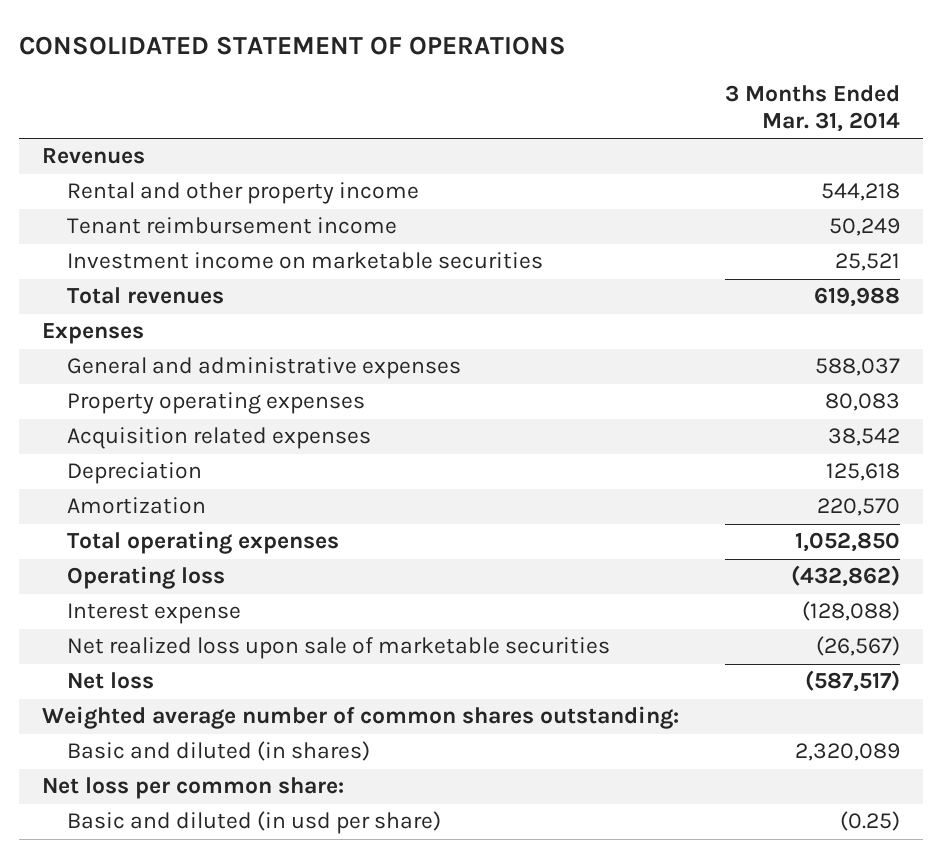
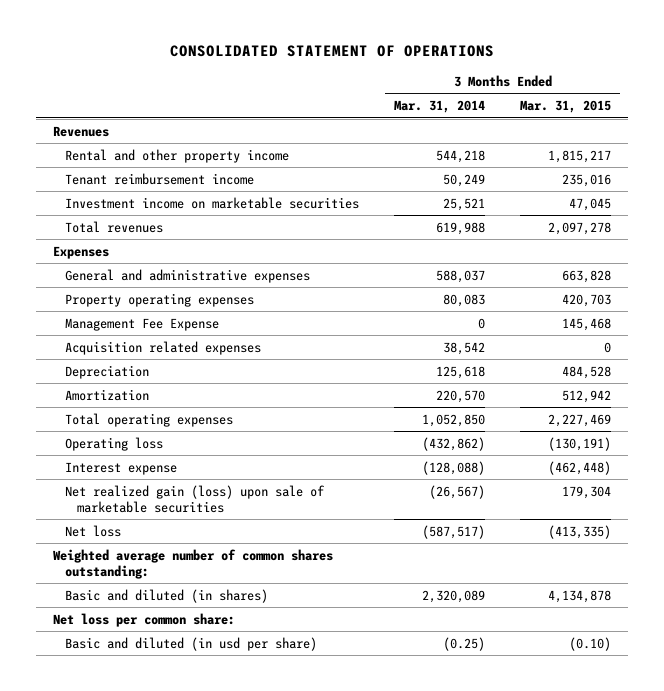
- | 3 Months Ended Mar. 31, 2014
+ | 3 Months Ended Mar. 31, 2014 | 3 Months Ended Mar. 31, 2015
+ Management Fee Expense | 0 | 145,468
- Net realized loss upon sale of marketable securities | (26,567)
+ Net realized gain (loss) upon sale of marketable securities | (26,567) | 179,304

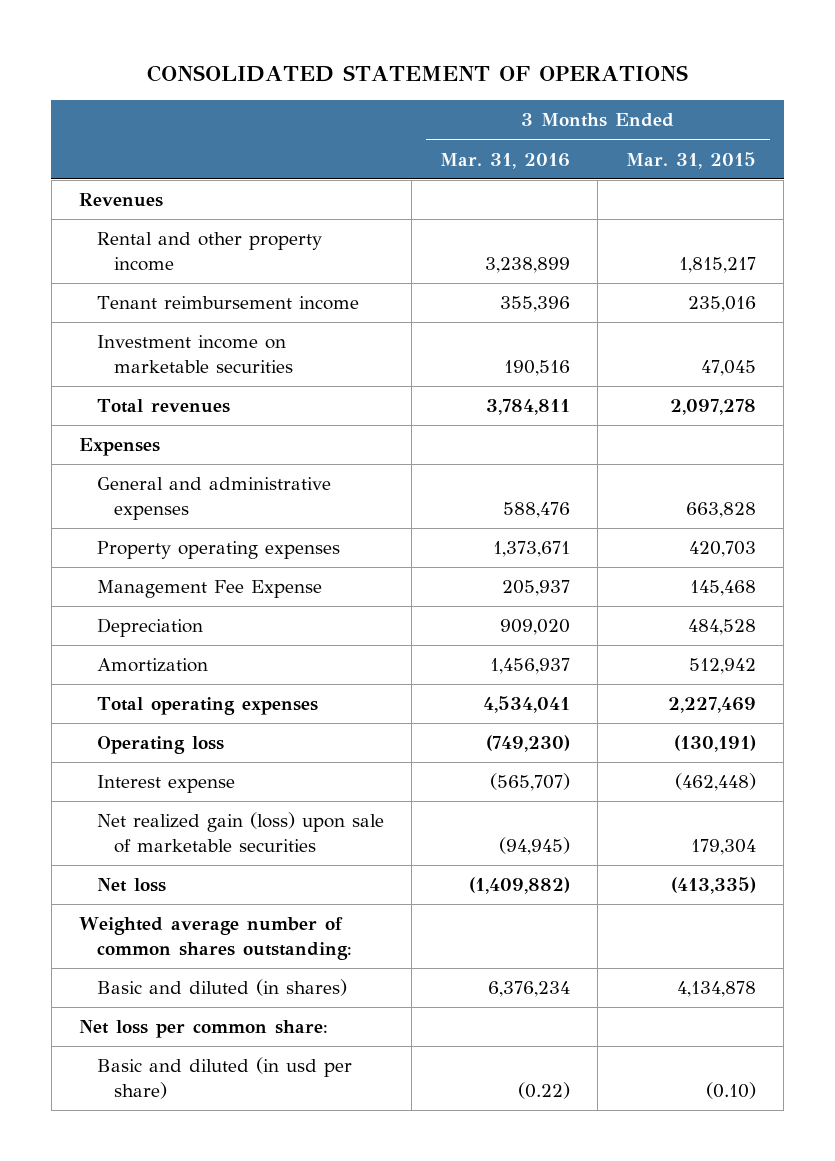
- | 3 Months Ended Mar. 31, 2014 | 3 Months Ended Mar. 31, 2015
+ | 3 Months Ended Mar. 31, 2016 | 3 Months Ended Mar. 31, 2015
- Acquisition related expenses | 38,542 | 0

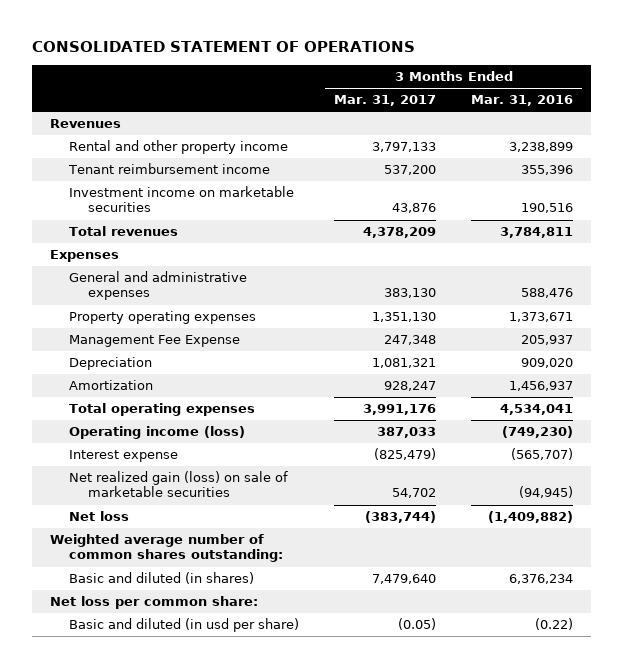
- | 3 Months Ended Mar. 31, 2016 | 3 Months Ended Mar. 31, 2015
+ | 3 Months Ended Mar. 31, 2017 | 3 Months Ended Mar. 31, 2016
- Operating loss | (749,230) | (130,191)
+ Operating income (loss) | 387,033 | (749,230)
- Net realized gain (loss) upon sale of marketable securities | (94,945) | 179,304
+ Net realized gain (loss) on sale of marketable securities | 54,702 | (94,945)

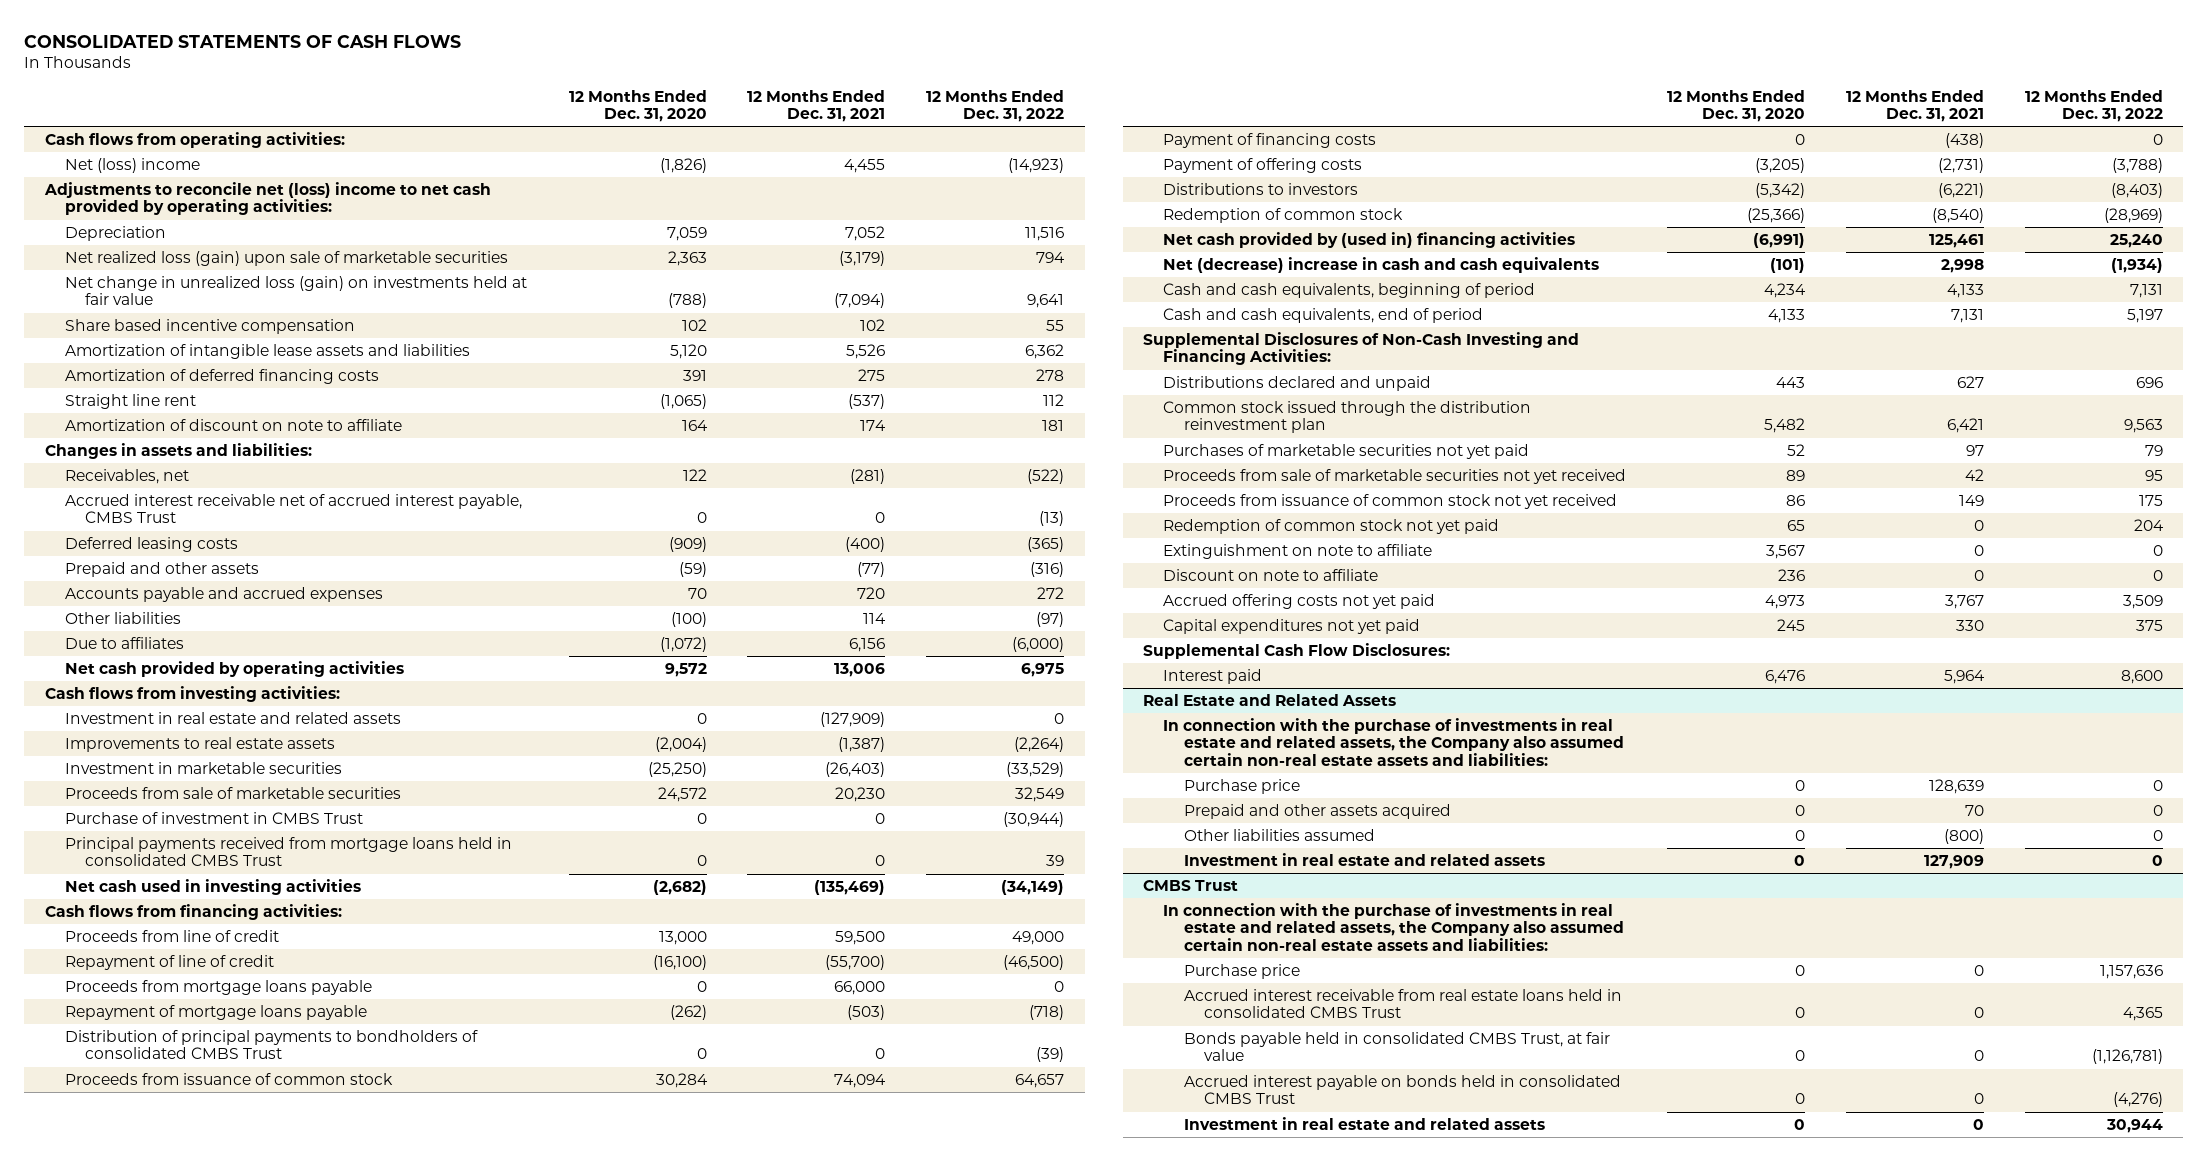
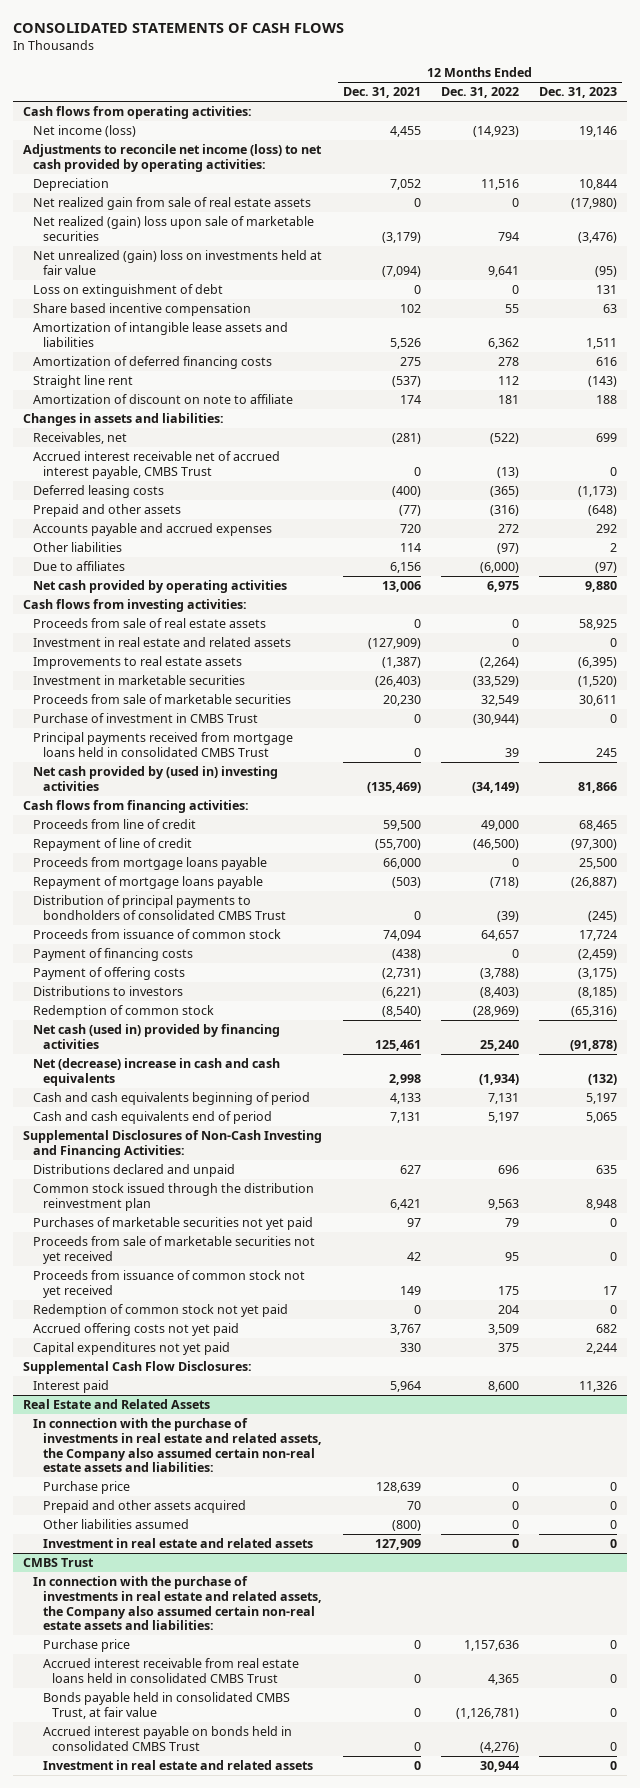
- | 12 Months Ended Dec. 31, 2020 | 12 Months Ended Dec. 31, 2021 | 12 Months Ended Dec. 31, 2022
+ | 12 Months Ended Dec. 31, 2021 | 12 Months Ended Dec. 31, 2022 | 12 Months Ended Dec. 31, 2023
- Net (loss) income | (1,826) | 4,455 | (14,923)
- Adjustments to reconcile net (loss) income to net cash provided by operating activities:
+ Net income (loss) | 4,455 | (14,923) | 19,146
+ Adjustments to reconcile net income (loss) to net cash provided by operating activities:
- Net realized loss (gain) upon sale of marketable securities | 2,363 | (3,179) | 794
- Net change in unrealized loss (gain) on investments held at fair value | (788) | (7,094) | 9,641
+ Net realized gain from sale of real estate assets | 0 | 0 | (17,980)
+ Net realized (gain) loss upon sale of marketable securities | (3,179) | 794 | (3,476)
+ Net unrealized (gain) loss on investments held at fair value | (7,094) | 9,641 | (95)
+ Loss on extinguishment of debt | 0 | 0 | 131
+ Proceeds from sale of real estate assets | 0 | 0 | 58,925
- Net cash used in investing activities | (2,682) | (135,469) | (34,149)
+ Net cash provided by (used in) investing activities | (135,469) | (34,149) | 81,866
- Net cash provided by (used in) financing activities | (6,991) | 125,461 | 25,240
+ Net cash (used in) provided by financing activities | 125,461 | 25,240 | (91,878)
- Cash and cash equivalents, beginning of period | 4,234 | 4,133 | 7,131
- Cash and cash equivalents, end of period | 4,133 | 7,131 | 5,197
+ Cash and cash equivalents beginning of period | 4,133 | 7,131 | 5,197
+ Cash and cash equivalents end of period | 7,131 | 5,197 | 5,065
- Extinguishment on note to affiliate | 3,567 | 0 | 0
- Discount on note to affiliate | 236 | 0 | 0

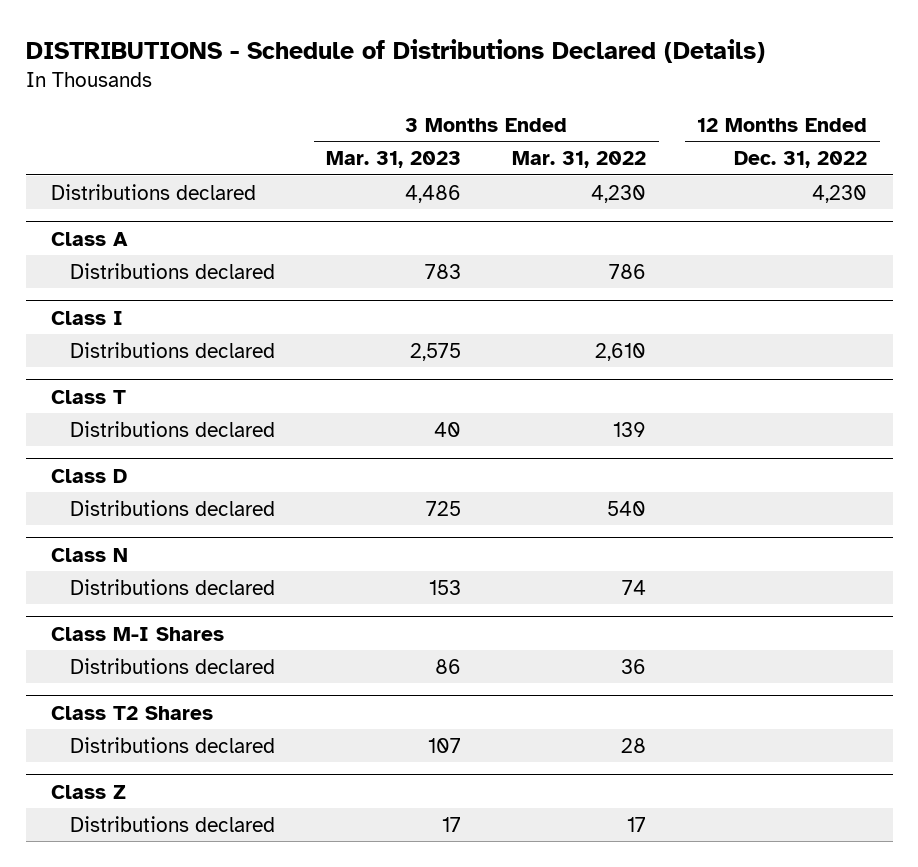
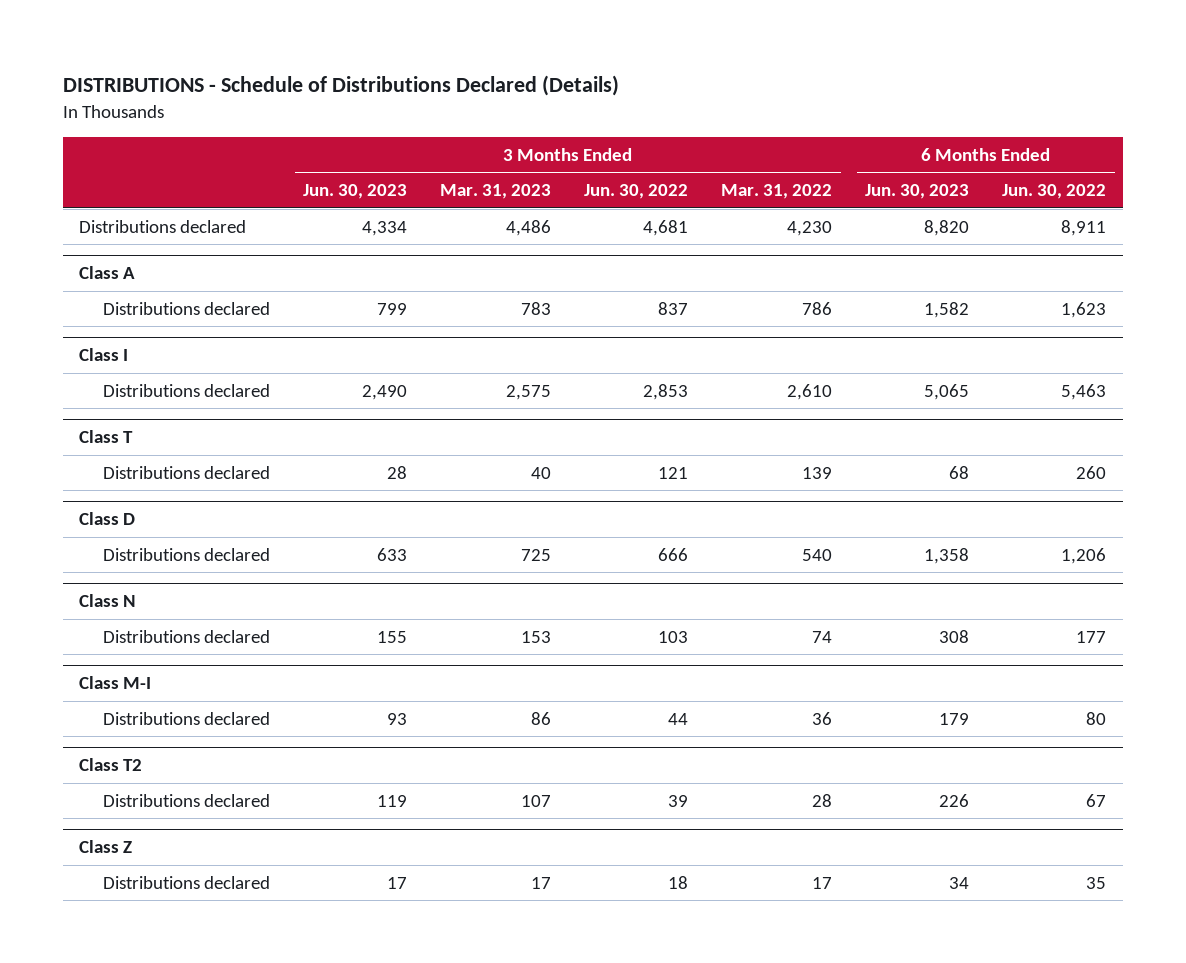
- | 3 Months Ended Mar. 31, 2023 | 3 Months Ended Mar. 31, 2022 | 12 Months Ended Dec. 31, 2022
+ | 3 Months Ended Jun. 30, 2023 | 3 Months Ended Mar. 31, 2023 | 3 Months Ended Jun. 30, 2022 | 3 Months Ended Mar. 31, 2022 | 6 Months Ended Jun. 30, 2023 | 6 Months Ended Jun. 30, 2022
- Class M-I Shares
+ Class M-I
- Class T2 Shares
+ Class T2

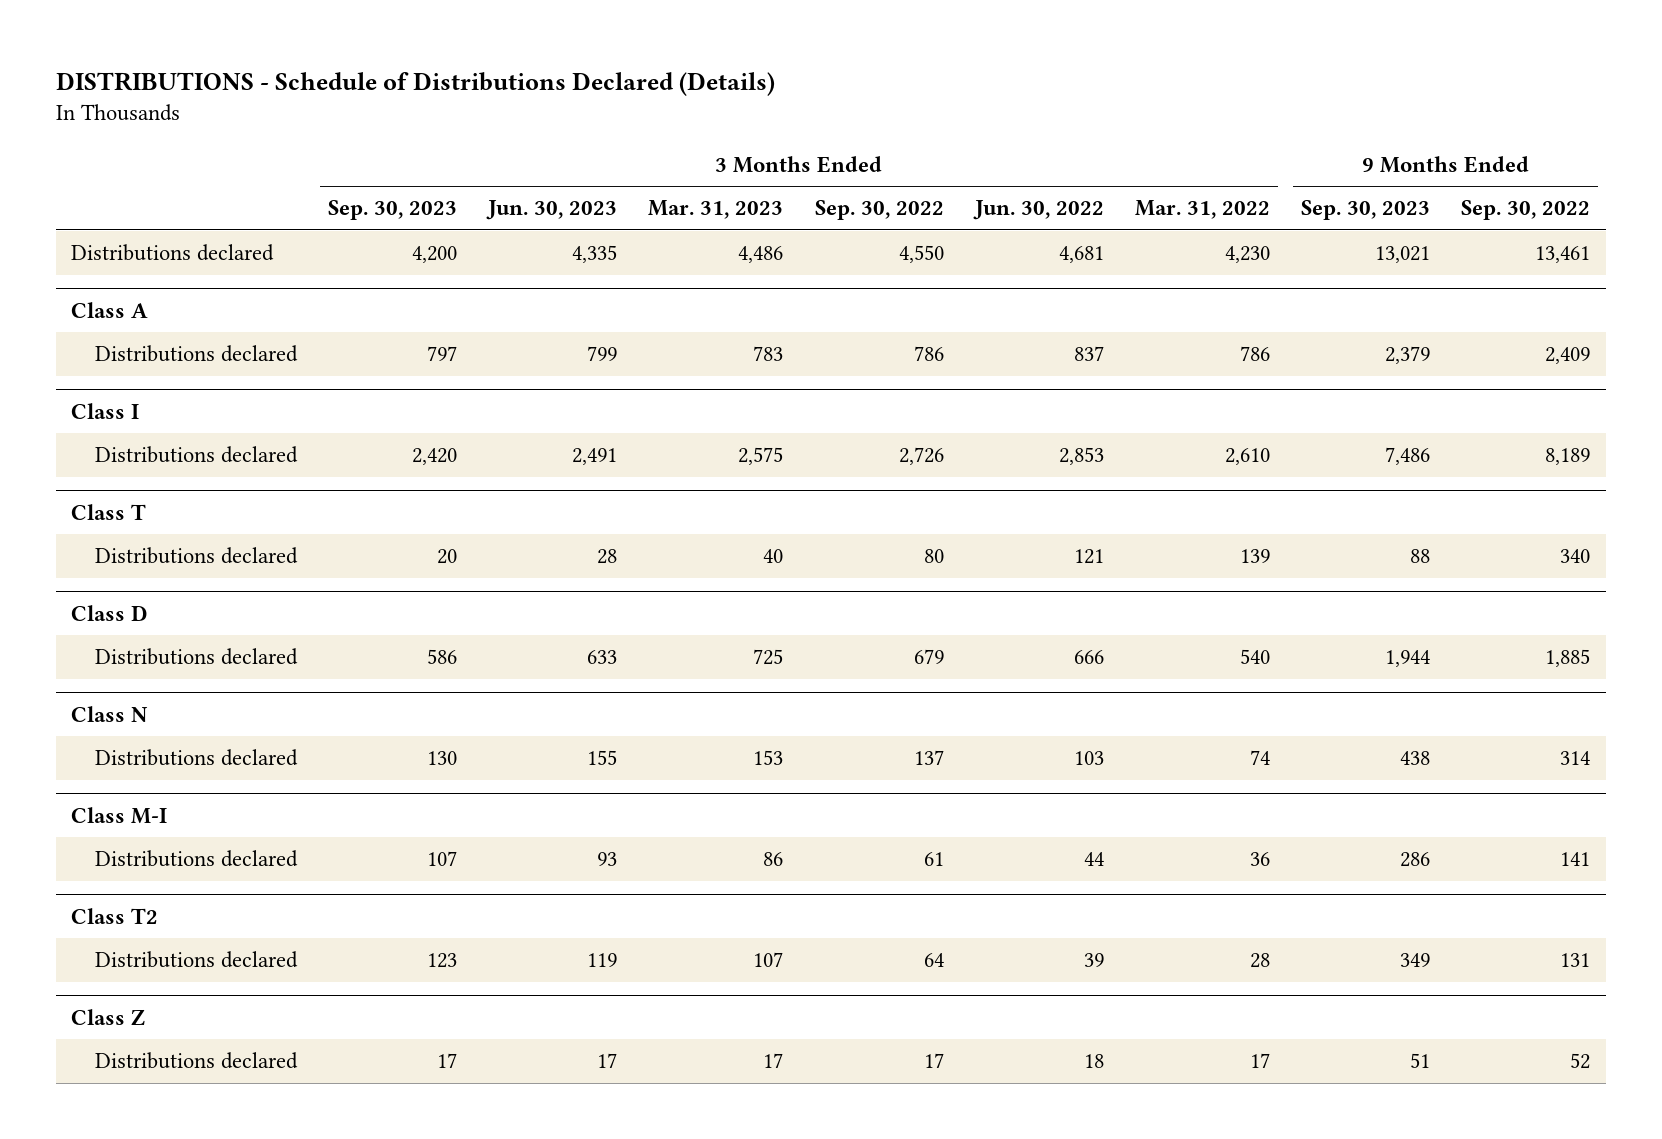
- | 3 Months Ended Jun. 30, 2023 | 3 Months Ended Mar. 31, 2023 | 3 Months Ended Jun. 30, 2022 | 3 Months Ended Mar. 31, 2022 | 6 Months Ended Jun. 30, 2023 | 6 Months Ended Jun. 30, 2022
+ | 3 Months Ended Sep. 30, 2023 | 3 Months Ended Jun. 30, 2023 | 3 Months Ended Mar. 31, 2023 | 3 Months Ended Sep. 30, 2022 | 3 Months Ended Jun. 30, 2022 | 3 Months Ended Mar. 31, 2022 | 9 Months Ended Sep. 30, 2023 | 9 Months Ended Sep. 30, 2022
- Distributions declared | 4,334 | 4,486 | 4,681 | 4,230 | 8,820 | 8,911
+ Distributions declared | 4,200 | 4,335 | 4,486 | 4,550 | 4,681 | 4,230 | 13,021 | 13,461
@ Class I
- Distributions declared | 2,490 | 2,575 | 2,853 | 2,610 | 5,065 | 5,463
+ Distributions declared | 2,420 | 2,491 | 2,575 | 2,726 | 2,853 | 2,610 | 7,486 | 8,189

